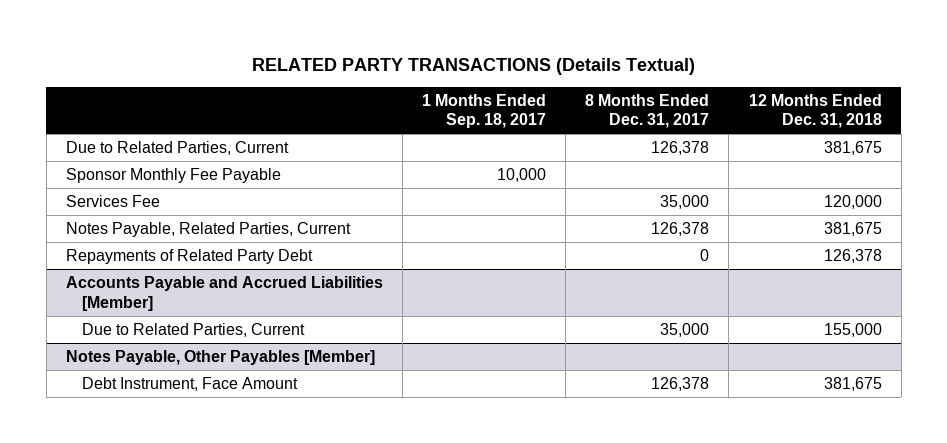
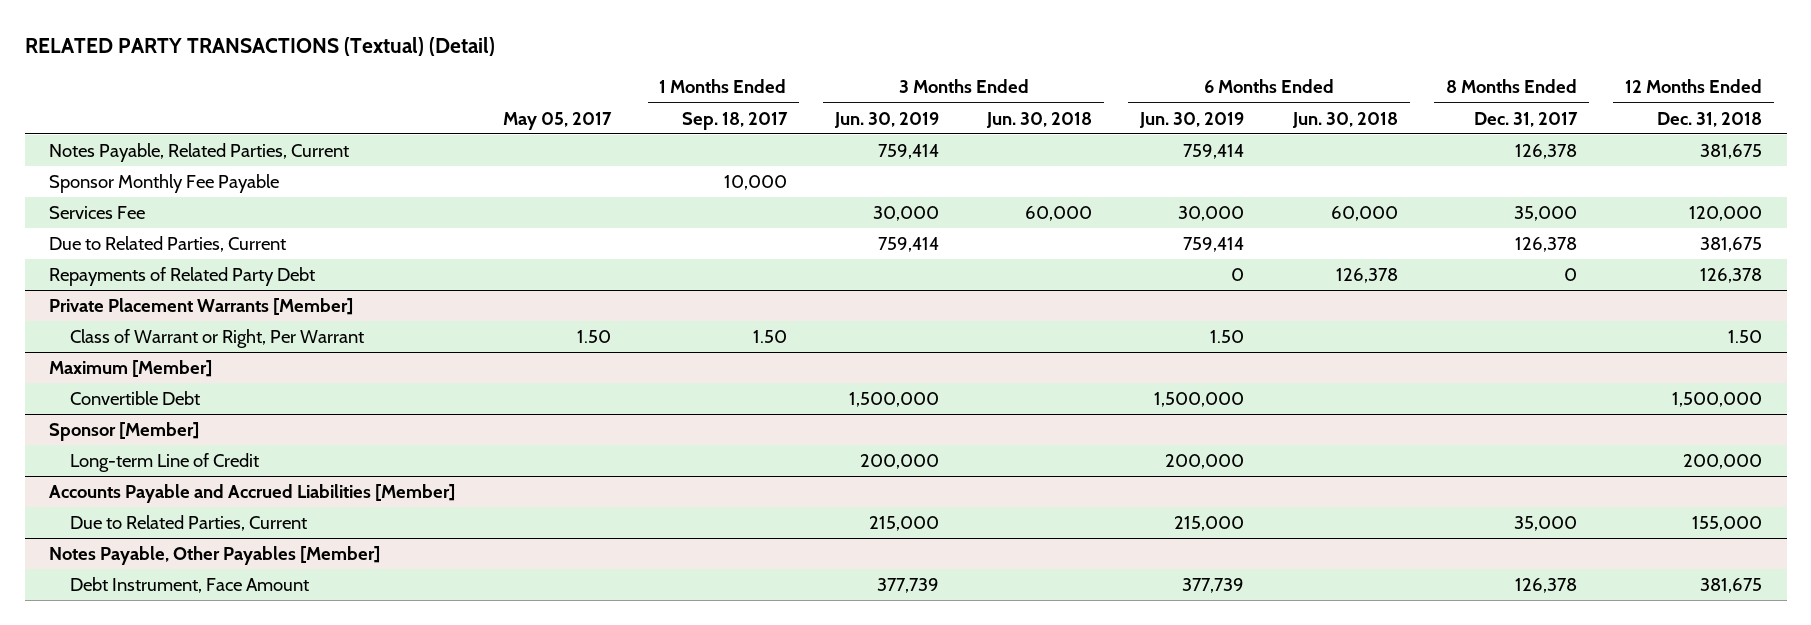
- RELATED PARTY TRANSACTIONS (Details Textual)
+ RELATED PARTY TRANSACTIONS (Textual) (Detail)
- | 1 Months Ended Sep. 18, 2017 | 8 Months Ended Dec. 31, 2017 | 12 Months Ended Dec. 31, 2018
+ | May 05, 2017 | 1 Months Ended Sep. 18, 2017 | 3 Months Ended Jun. 30, 2019 | 3 Months Ended Jun. 30, 2018 | 6 Months Ended Jun. 30, 2019 | 6 Months Ended Jun. 30, 2018 | 8 Months Ended Dec. 31, 2017 | 12 Months Ended Dec. 31, 2018
moved up: Notes Payable, Related Parties, Current | | | 759,414 | | 759,414 | | 126,378 | 381,675
moved down: Due to Related Parties, Current | | | 759,414 | | 759,414 | | 126,378 | 381,675
+ Private Placement Warrants [Member]
+ Class of Warrant or Right, Per Warrant | 1.50 | 1.50 | | | 1.50 | | | 1.50
+ Maximum [Member]
+ Convertible Debt | | | 1,500,000 | | 1,500,000 | | | 1,500,000
+ Sponsor [Member]
+ Long-term Line of Credit | | | 200,000 | | 200,000 | | | 200,000

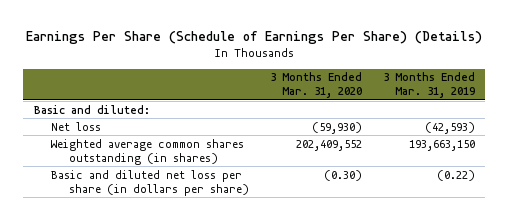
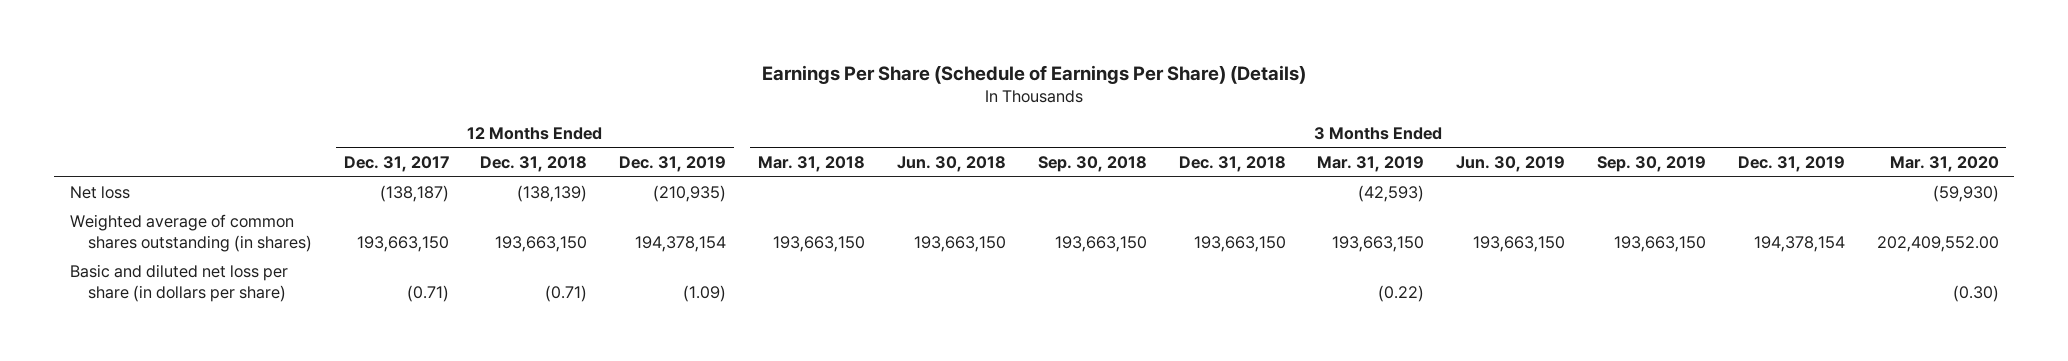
- | 3 Months Ended Mar. 31, 2020 | 3 Months Ended Mar. 31, 2019
+ | 12 Months Ended Dec. 31, 2017 | 12 Months Ended Dec. 31, 2018 | 12 Months Ended Dec. 31, 2019 | 3 Months Ended Mar. 31, 2018 | 3 Months Ended Jun. 30, 2018 | 3 Months Ended Sep. 30, 2018 | 3 Months Ended Dec. 31, 2018 | 3 Months Ended Mar. 31, 2019 | 3 Months Ended Jun. 30, 2019 | 3 Months Ended Sep. 30, 2019 | 3 Months Ended Dec. 31, 2019 | 3 Months Ended Mar. 31, 2020
- Basic and diluted:
- Weighted average common shares outstanding (in shares) | 202,409,552 | 193,663,150
+ Weighted average of common shares outstanding (in shares) | 193,663,150 | 193,663,150 | 194,378,154 | 193,663,150 | 193,663,150 | 193,663,150 | 193,663,150 | 193,663,150 | 193,663,150 | 193,663,150 | 194,378,154 | 202,409,552.00

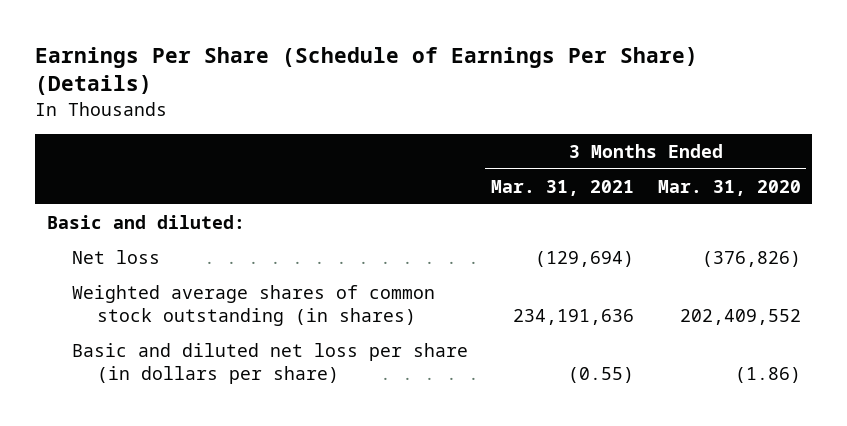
- | 12 Months Ended Dec. 31, 2017 | 12 Months Ended Dec. 31, 2018 | 12 Months Ended Dec. 31, 2019 | 3 Months Ended Mar. 31, 2018 | 3 Months Ended Jun. 30, 2018 | 3 Months Ended Sep. 30, 2018 | 3 Months Ended Dec. 31, 2018 | 3 Months Ended Mar. 31, 2019 | 3 Months Ended Jun. 30, 2019 | 3 Months Ended Sep. 30, 2019 | 3 Months Ended Dec. 31, 2019 | 3 Months Ended Mar. 31, 2020
+ | 3 Months Ended Mar. 31, 2021 | 3 Months Ended Mar. 31, 2020
- Net loss | (138,187) | (138,139) | (210,935) | | | | | (42,593) | | | | (59,930)
- Weighted average of common shares outstanding (in shares) | 193,663,150 | 193,663,150 | 194,378,154 | 193,663,150 | 193,663,150 | 193,663,150 | 193,663,150 | 193,663,150 | 193,663,150 | 193,663,150 | 194,378,154 | 202,409,552.00
- Basic and diluted net loss per share (in dollars per share) | (0.71) | (0.71) | (1.09) | | | | | (0.22) | | | | (0.30)
+ Basic and diluted:
+ Net loss | (129,694) | (376,826)
+ Weighted average shares of common stock outstanding (in shares) | 234,191,636 | 202,409,552
+ Basic and diluted net loss per share (in dollars per share) | (0.55) | (1.86)

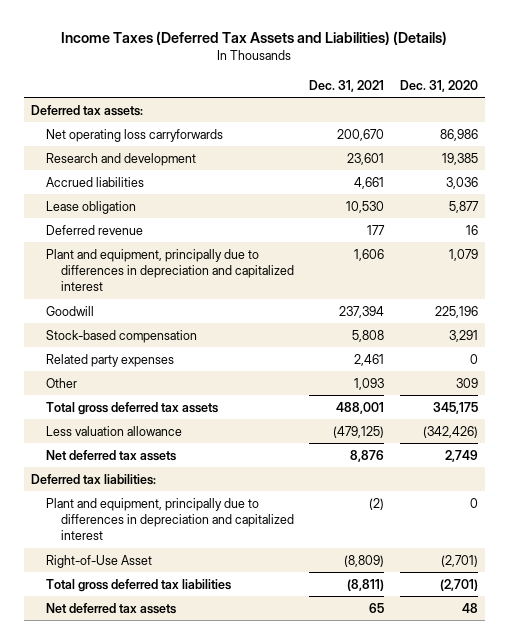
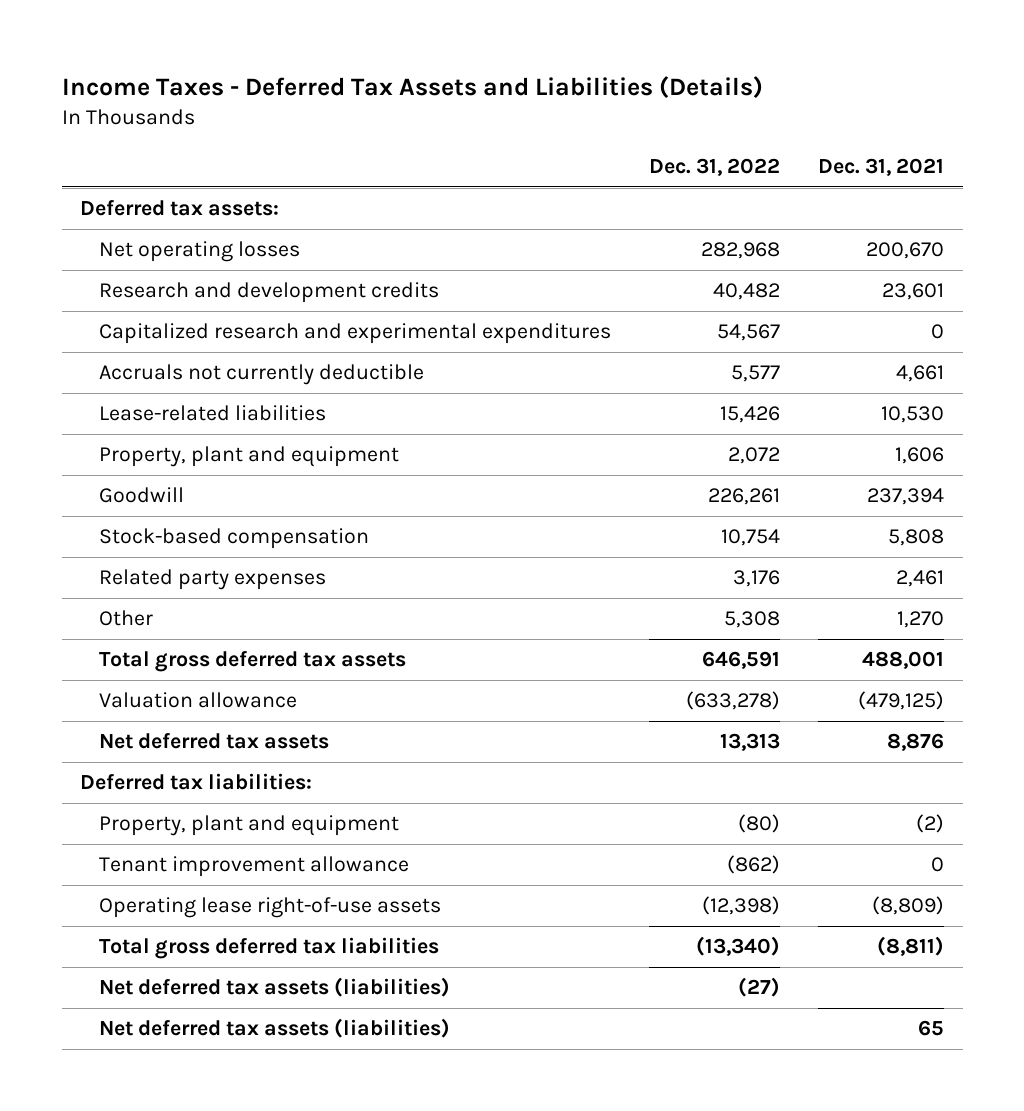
- Income Taxes (Deferred Tax Assets and Liabilities) (Details)
+ Income Taxes - Deferred Tax Assets and Liabilities (Details)
- | Dec. 31, 2021 | Dec. 31, 2020
+ | Dec. 31, 2022 | Dec. 31, 2021
- Net operating loss carryforwards | 200,670 | 86,986
- Research and development | 23,601 | 19,385
- Accrued liabilities | 4,661 | 3,036
- Lease obligation | 10,530 | 5,877
- Deferred revenue | 177 | 16
- Plant and equipment, principally due to differences in depreciation and capitalized interest | 1,606 | 1,079
+ Net operating losses | 282,968 | 200,670
+ Research and development credits | 40,482 | 23,601
+ Capitalized research and experimental expenditures | 54,567 | 0
+ Accruals not currently deductible | 5,577 | 4,661
+ Lease-related liabilities | 15,426 | 10,530
+ Property, plant and equipment | 2,072 | 1,606
- Other | 1,093 | 309
+ Other | 5,308 | 1,270
- Less valuation allowance | (479,125) | (342,426)
+ Valuation allowance | (633,278) | (479,125)
- Plant and equipment, principally due to differences in depreciation and capitalized interest | (2) | 0
- Right-of-Use Asset | (8,809) | (2,701)
+ Property, plant and equipment | (80) | (2)
+ Tenant improvement allowance | (862) | 0
+ Operating lease right-of-use assets | (12,398) | (8,809)
- Net deferred tax assets | 65 | 48
+ Net deferred tax assets (liabilities) | (27) |
+ Net deferred tax assets (liabilities) | | 65

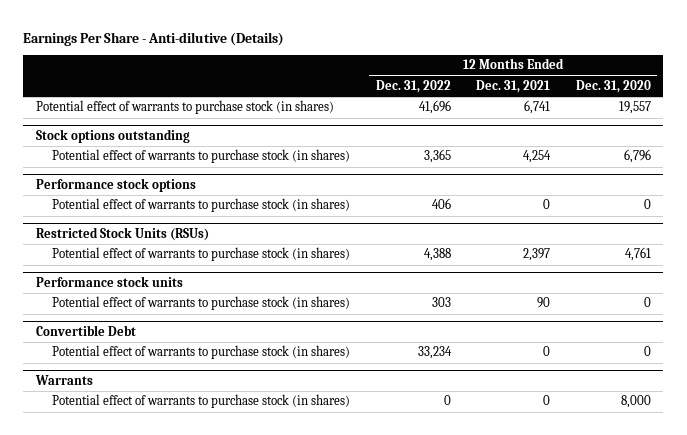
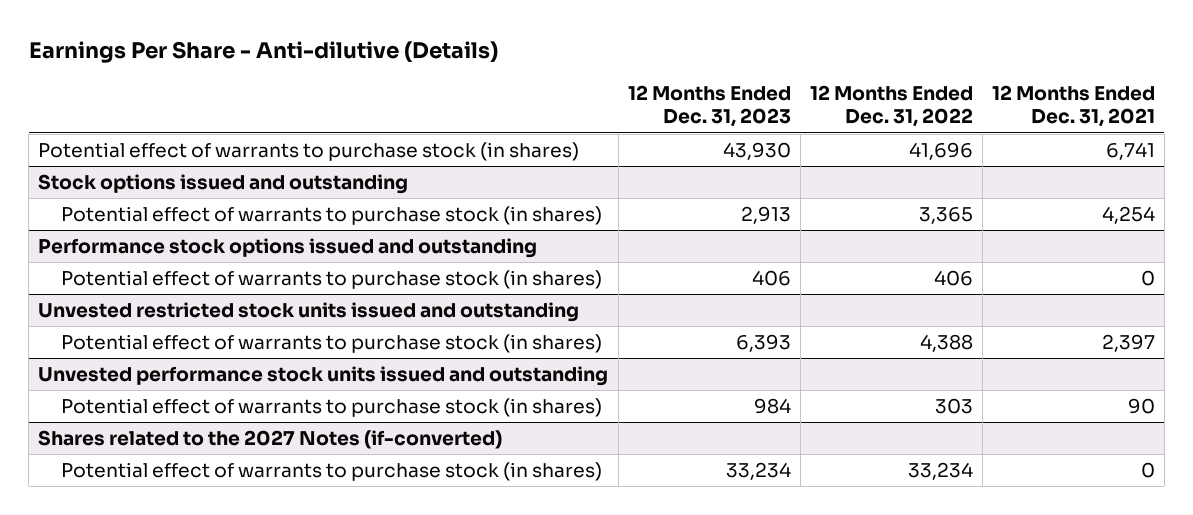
- | 12 Months Ended Dec. 31, 2022 | 12 Months Ended Dec. 31, 2021 | 12 Months Ended Dec. 31, 2020
+ | 12 Months Ended Dec. 31, 2023 | 12 Months Ended Dec. 31, 2022 | 12 Months Ended Dec. 31, 2021
- Stock options outstanding
+ Stock options issued and outstanding
- Performance stock options
+ Performance stock options issued and outstanding
- Restricted Stock Units (RSUs)
+ Unvested restricted stock units issued and outstanding
- Performance stock units
+ Unvested performance stock units issued and outstanding
- Convertible Debt
+ Shares related to the 2027 Notes (if-converted)
- Warrants
- Potential effect of warrants to purchase stock (in shares) | 0 | 0 | 8,000

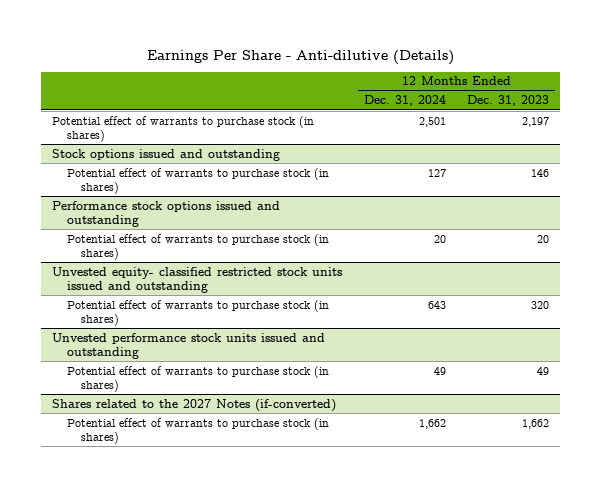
- | 12 Months Ended Dec. 31, 2023 | 12 Months Ended Dec. 31, 2022 | 12 Months Ended Dec. 31, 2021
+ | 12 Months Ended Dec. 31, 2024 | 12 Months Ended Dec. 31, 2023
- Potential effect of warrants to purchase stock (in shares) | 43,930 | 41,696 | 6,741
+ Potential effect of warrants to purchase stock (in shares) | 2,501 | 2,197
@ Stock options issued and outstanding
- Potential effect of warrants to purchase stock (in shares) | 2,913 | 3,365 | 4,254
+ Potential effect of warrants to purchase stock (in shares) | 127 | 146
@ Performance stock options issued and outstanding
- Potential effect of warrants to purchase stock (in shares) | 406 | 406 | 0
- Unvested restricted stock units issued and outstanding
- Potential effect of warrants to purchase stock (in shares) | 6,393 | 4,388 | 2,397
@ Performance stock options issued and outstanding
+ Potential effect of warrants to purchase stock (in shares) | 20 | 20
+ Unvested equity- classified restricted stock units issued and outstanding
+ Potential effect of warrants to purchase stock (in shares) | 643 | 320
@ Unvested performance stock units issued and outstanding
- Potential effect of warrants to purchase stock (in shares) | 984 | 303 | 90
+ Potential effect of warrants to purchase stock (in shares) | 49 | 49
@ Shares related to the 2027 Notes (if-converted)
- Potential effect of warrants to purchase stock (in shares) | 33,234 | 33,234 | 0
+ Potential effect of warrants to purchase stock (in shares) | 1,662 | 1,662

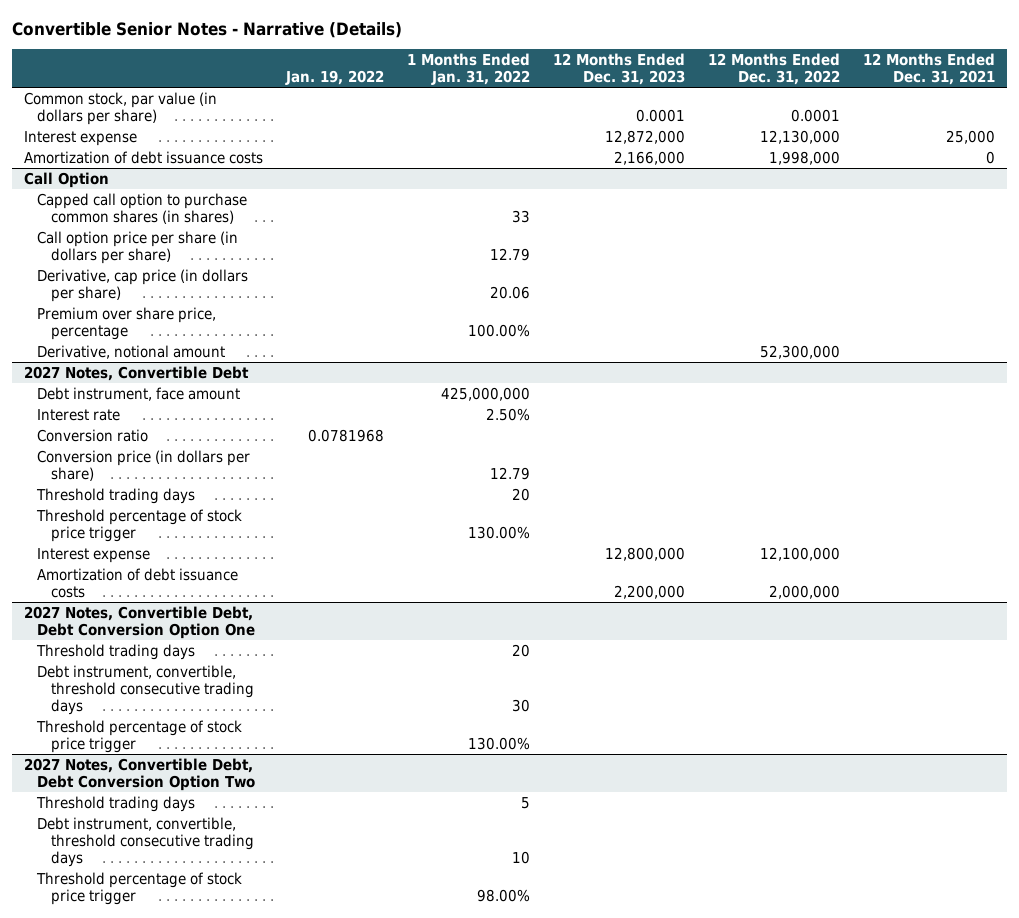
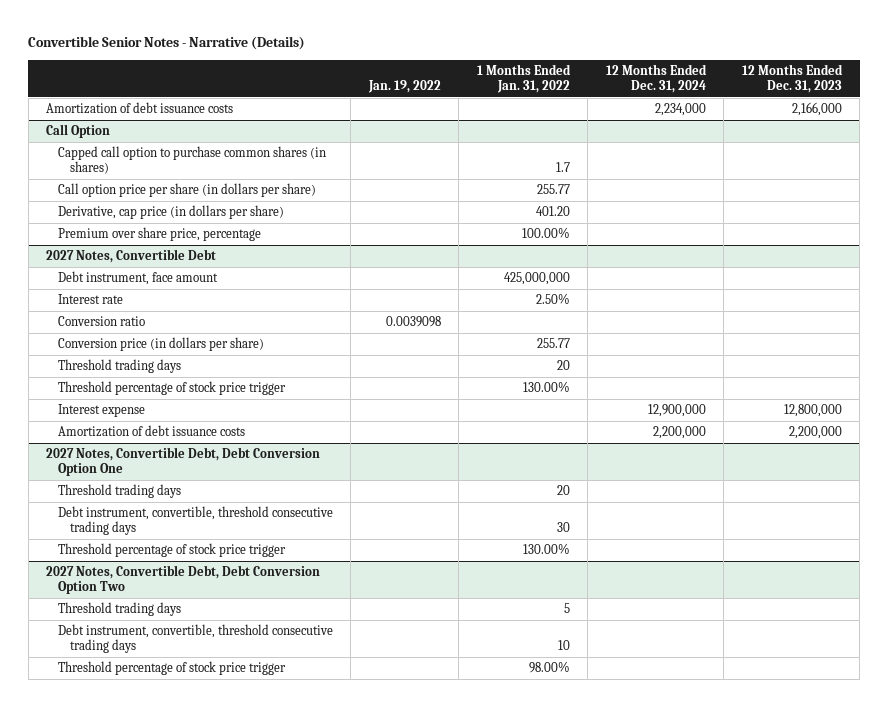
- | Jan. 19, 2022 | 1 Months Ended Jan. 31, 2022 | 12 Months Ended Dec. 31, 2023 | 12 Months Ended Dec. 31, 2022 | 12 Months Ended Dec. 31, 2021
+ | Jan. 19, 2022 | 1 Months Ended Jan. 31, 2022 | 12 Months Ended Dec. 31, 2024 | 12 Months Ended Dec. 31, 2023
- Common stock, par value (in dollars per share) | | | 0.0001 | 0.0001 |
- Interest expense | | | 12,872,000 | 12,130,000 | 25,000
@ Call Option
- Capped call option to purchase common shares (in shares) | | 33 | | |
- Call option price per share (in dollars per share) | | 12.79 | | |
- Derivative, cap price (in dollars per share) | | 20.06 | | |
+ Capped call option to purchase common shares (in shares) | | 1.7 | |
+ Call option price per share (in dollars per share) | | 255.77 | |
+ Derivative, cap price (in dollars per share) | | 401.20 | |
- Derivative, notional amount | | | | 52,300,000 |
@ 2027 Notes, Convertible Debt
- Conversion ratio | 0.0781968 | | | |
- Conversion price (in dollars per share) | | 12.79 | | |
+ Conversion ratio | 0.0039098 | | |
+ Conversion price (in dollars per share) | | 255.77 | |

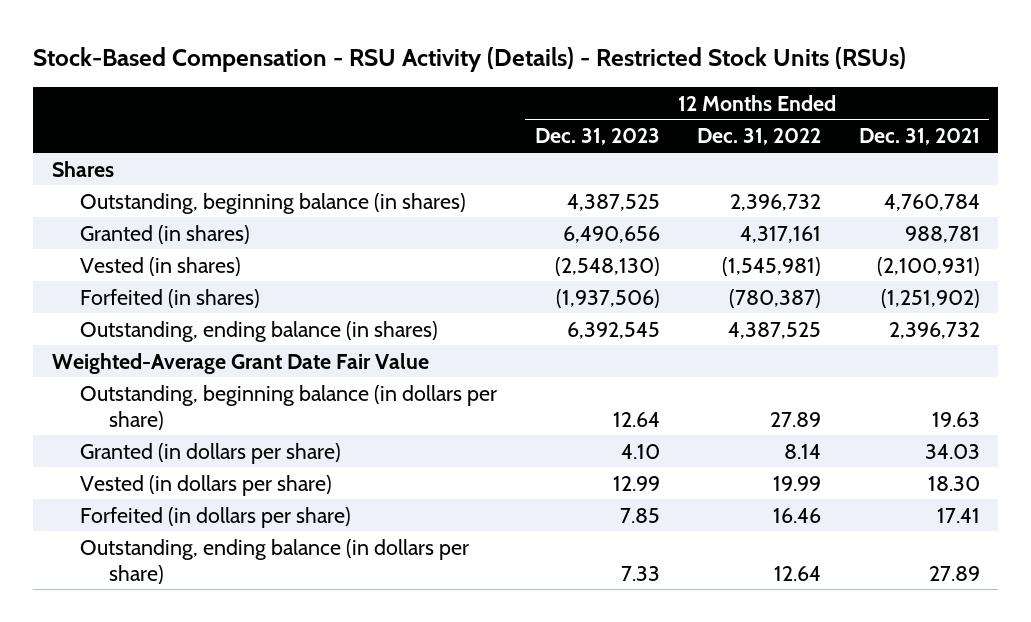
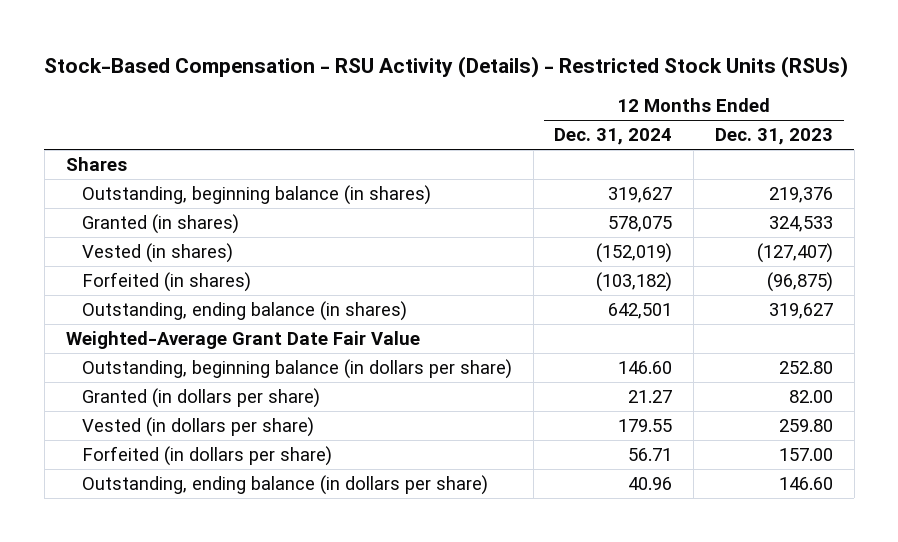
- | 12 Months Ended Dec. 31, 2023 | 12 Months Ended Dec. 31, 2022 | 12 Months Ended Dec. 31, 2021
+ | 12 Months Ended Dec. 31, 2024 | 12 Months Ended Dec. 31, 2023
- Outstanding, beginning balance (in shares) | 4,387,525 | 2,396,732 | 4,760,784
- Granted (in shares) | 6,490,656 | 4,317,161 | 988,781
- Vested (in shares) | (2,548,130) | (1,545,981) | (2,100,931)
- Forfeited (in shares) | (1,937,506) | (780,387) | (1,251,902)
- Outstanding, ending balance (in shares) | 6,392,545 | 4,387,525 | 2,396,732
+ Outstanding, beginning balance (in shares) | 319,627 | 219,376
+ Granted (in shares) | 578,075 | 324,533
+ Vested (in shares) | (152,019) | (127,407)
+ Forfeited (in shares) | (103,182) | (96,875)
+ Outstanding, ending balance (in shares) | 642,501 | 319,627
- Outstanding, beginning balance (in dollars per share) | 12.64 | 27.89 | 19.63
- Granted (in dollars per share) | 4.10 | 8.14 | 34.03
- Vested (in dollars per share) | 12.99 | 19.99 | 18.30
- Forfeited (in dollars per share) | 7.85 | 16.46 | 17.41
- Outstanding, ending balance (in dollars per share) | 7.33 | 12.64 | 27.89
+ Outstanding, beginning balance (in dollars per share) | 146.60 | 252.80
+ Granted (in dollars per share) | 21.27 | 82.00
+ Vested (in dollars per share) | 179.55 | 259.80
+ Forfeited (in dollars per share) | 56.71 | 157.00
+ Outstanding, ending balance (in dollars per share) | 40.96 | 146.60

